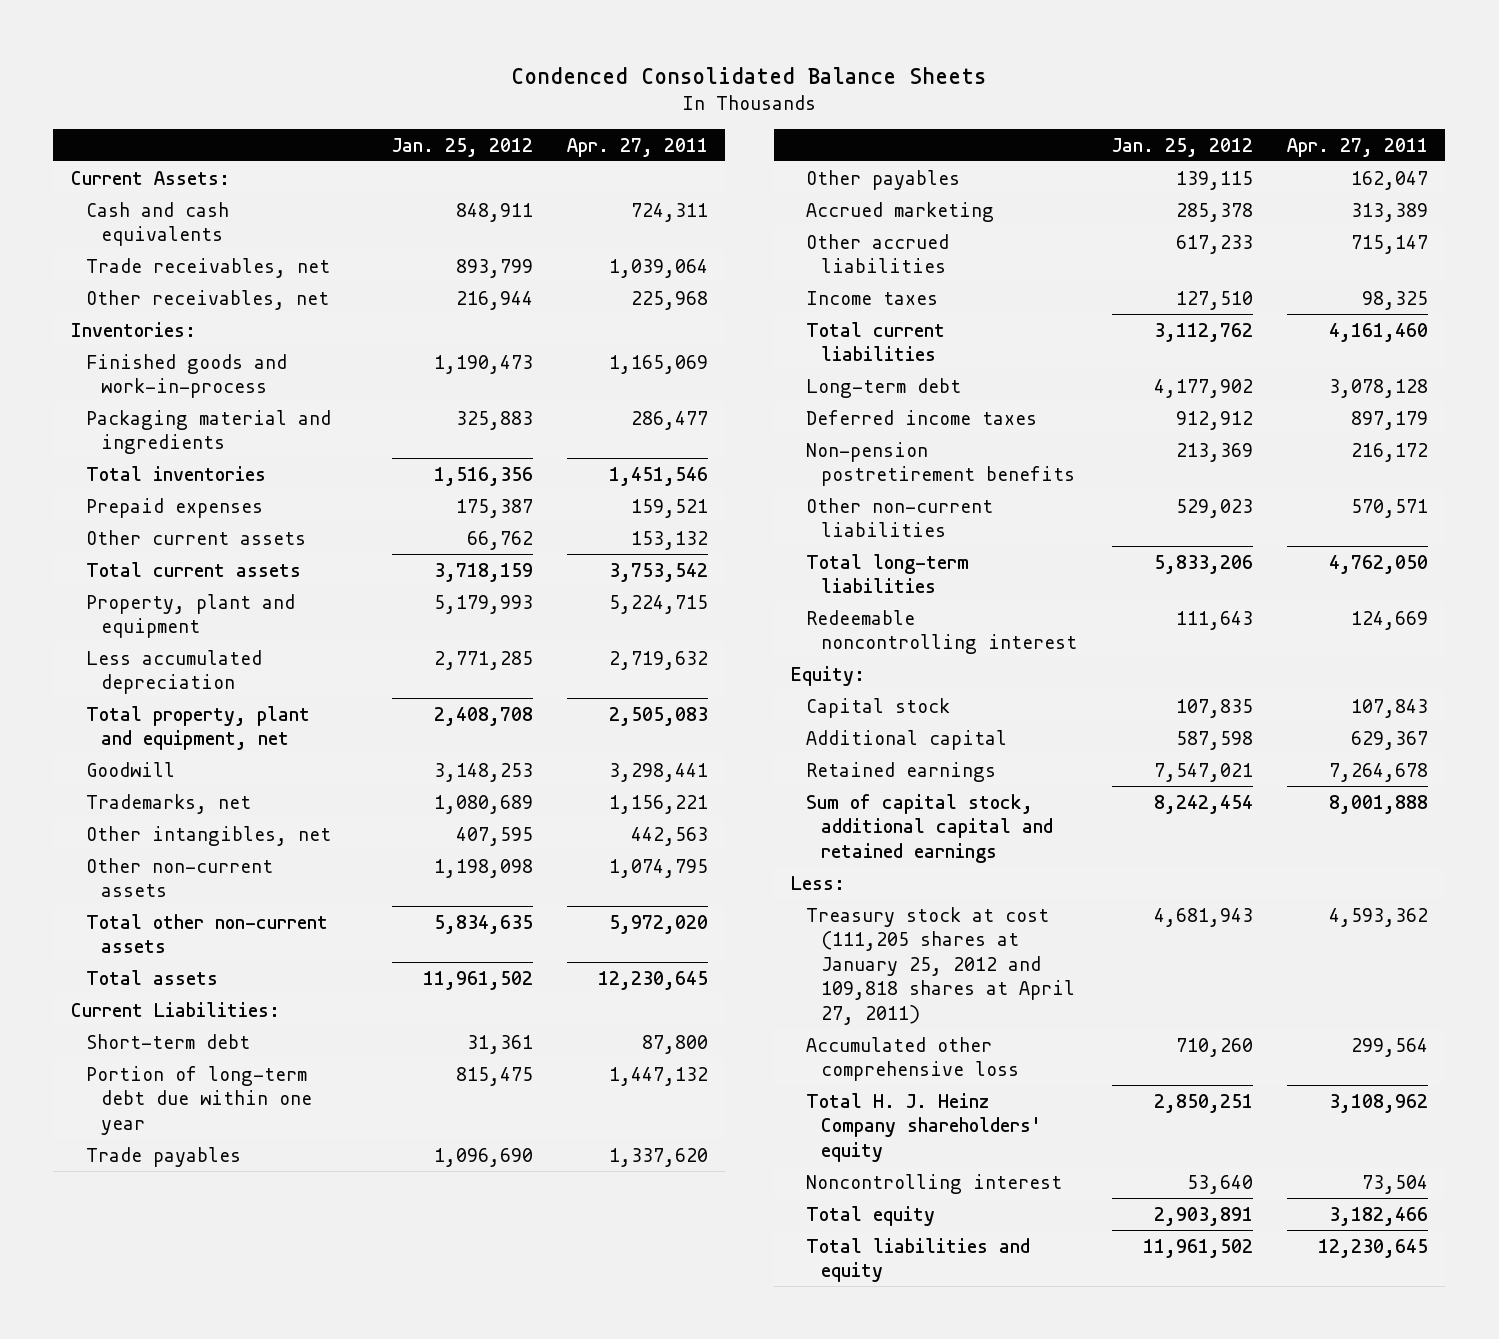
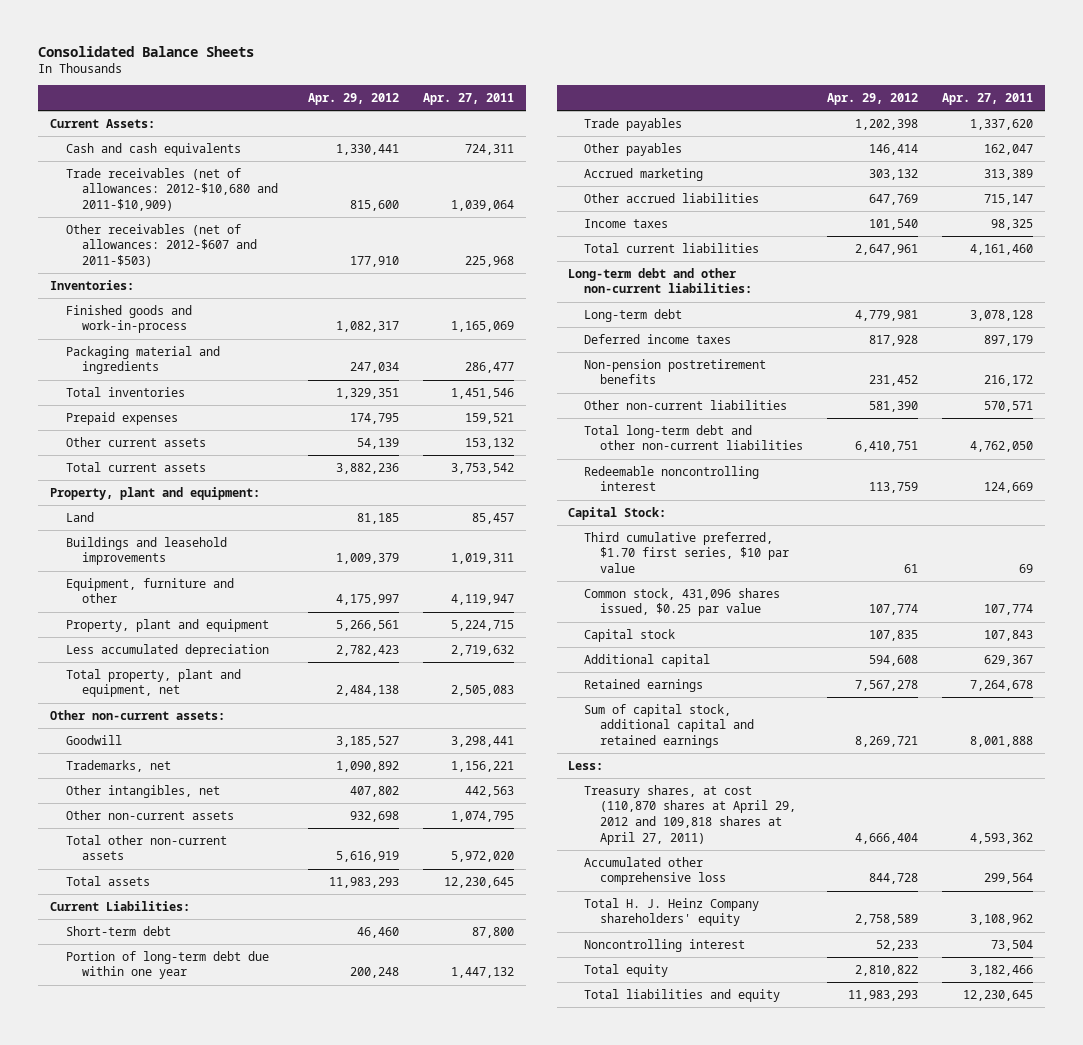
- Condenced Consolidated Balance Sheets
+ Consolidated Balance Sheets
- | Jan. 25, 2012 | Apr. 27, 2011
+ | Apr. 29, 2012 | Apr. 27, 2011
- Trade receivables, net | 893,799 | 1,039,064
- Other receivables, net | 216,944 | 225,968
+ Trade receivables (net of allowances: 2012-$10,680 and 2011-$10,909) | 815,600 | 1,039,064
+ Other receivables (net of allowances: 2012-$607 and 2011-$503) | 177,910 | 225,968
+ Property, plant and equipment:
+ Land | 81,185 | 85,457
+ Buildings and leasehold improvements | 1,009,379 | 1,019,311
+ Equipment, furniture and other | 4,175,997 | 4,119,947
+ Other non-current assets:
+ Long-term debt and other non-current liabilities:
- Total long-term liabilities | 5,833,206 | 4,762,050
+ Total long-term debt and other non-current liabilities | 6,410,751 | 4,762,050
- Equity:
+ Capital Stock:
+ Third cumulative preferred, $1.70 first series, $10 par value | 61 | 69
+ Common stock, 431,096 shares issued, $0.25 par value | 107,774 | 107,774
- Treasury stock at cost (111,205 shares at January 25, 2012 and 109,818 shares at April 27, 2011) | 4,681,943 | 4,593,362
+ Treasury shares, at cost (110,870 shares at April 29, 2012 and 109,818 shares at April 27, 2011) | 4,666,404 | 4,593,362

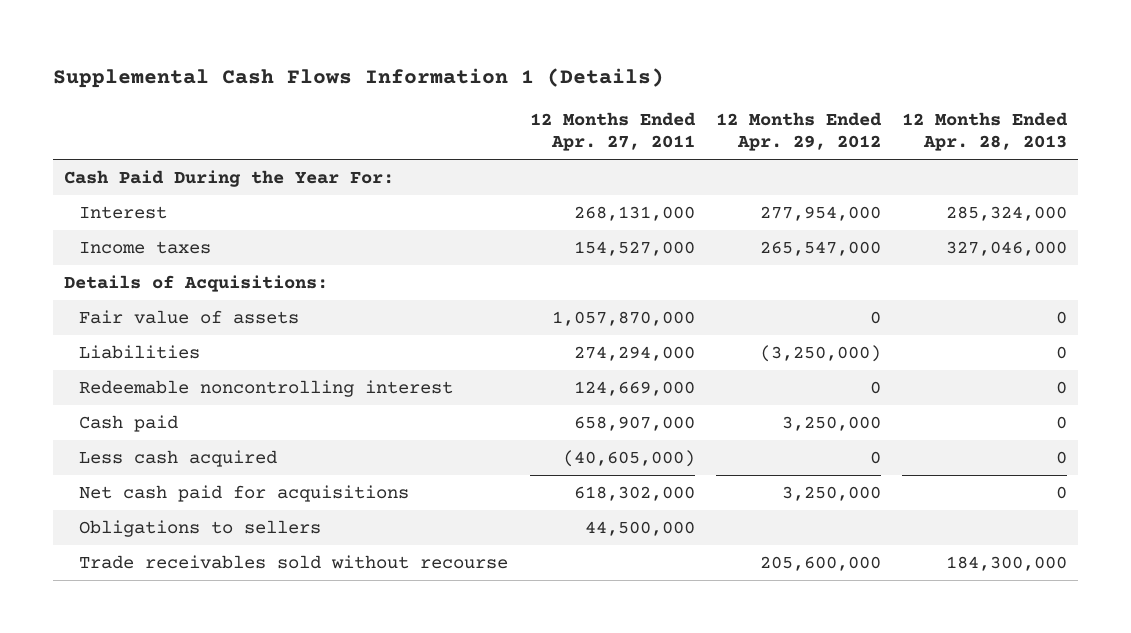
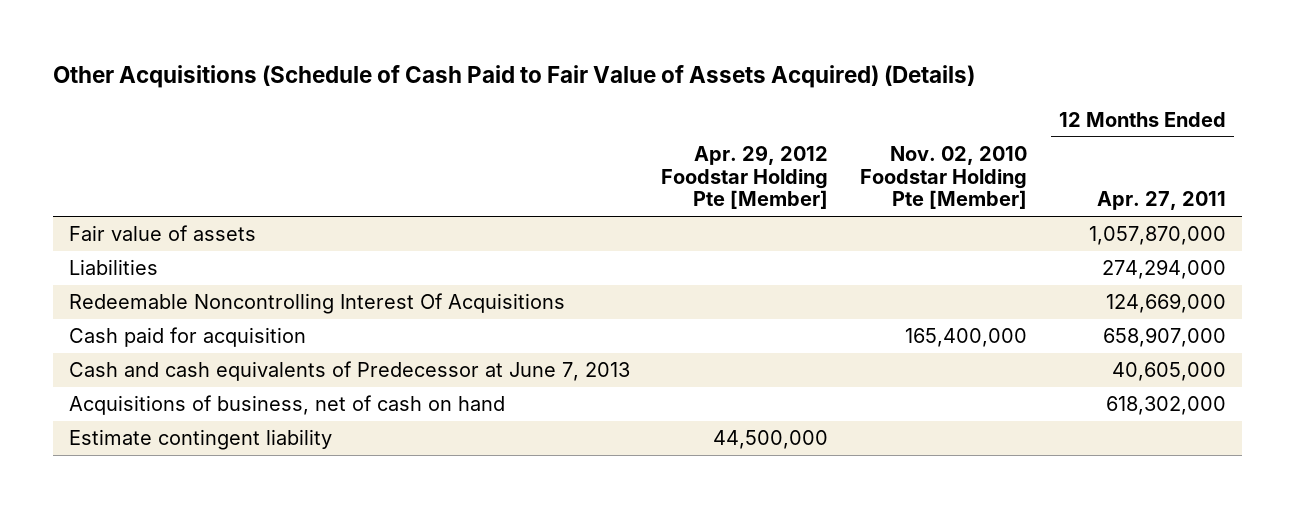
- Supplemental Cash Flows Information 1 (Details)
+ Other Acquisitions (Schedule of Cash Paid to Fair Value of Assets Acquired) (Details)
- | 12 Months Ended Apr. 27, 2011 | 12 Months Ended Apr. 29, 2012 | 12 Months Ended Apr. 28, 2013
+ | Apr. 29, 2012 Foodstar Holding Pte [Member] | Nov. 02, 2010 Foodstar Holding Pte [Member] | 12 Months Ended Apr. 27, 2011
- Cash Paid During the Year For:
- Interest | 268,131,000 | 277,954,000 | 285,324,000
- Income taxes | 154,527,000 | 265,547,000 | 327,046,000
- Details of Acquisitions:
- Redeemable noncontrolling interest | 124,669,000 | 0 | 0
- Cash paid | 658,907,000 | 3,250,000 | 0
- Less cash acquired | (40,605,000) | 0 | 0
- Net cash paid for acquisitions | 618,302,000 | 3,250,000 | 0
- Obligations to sellers | 44,500,000 | |
- Trade receivables sold without recourse | | 205,600,000 | 184,300,000
+ Redeemable Noncontrolling Interest Of Acquisitions | | | 124,669,000
+ Cash paid for acquisition | | 165,400,000 | 658,907,000
+ Cash and cash equivalents of Predecessor at June 7, 2013 | | | 40,605,000
+ Acquisitions of business, net of cash on hand | | | 618,302,000
+ Estimate contingent liability | 44,500,000 | |

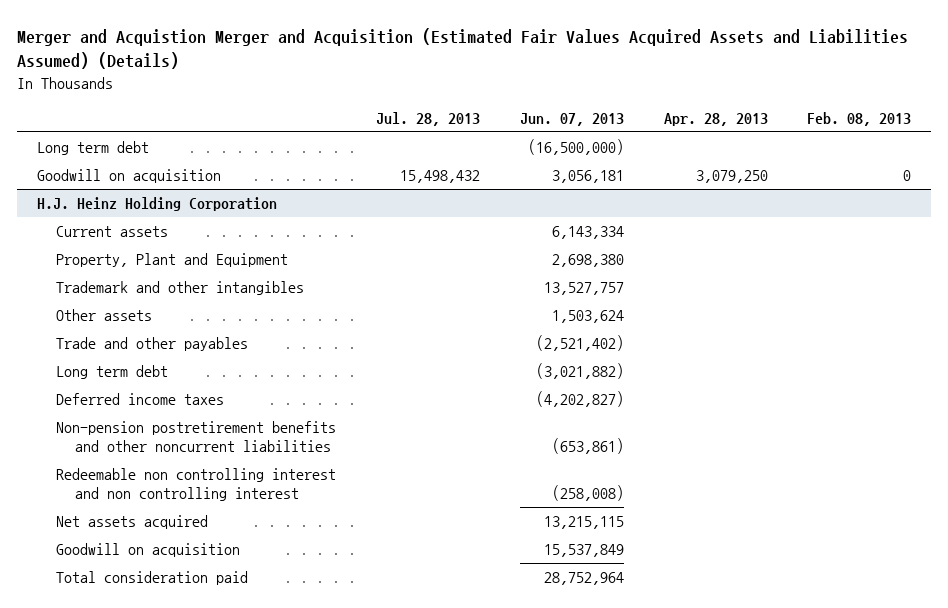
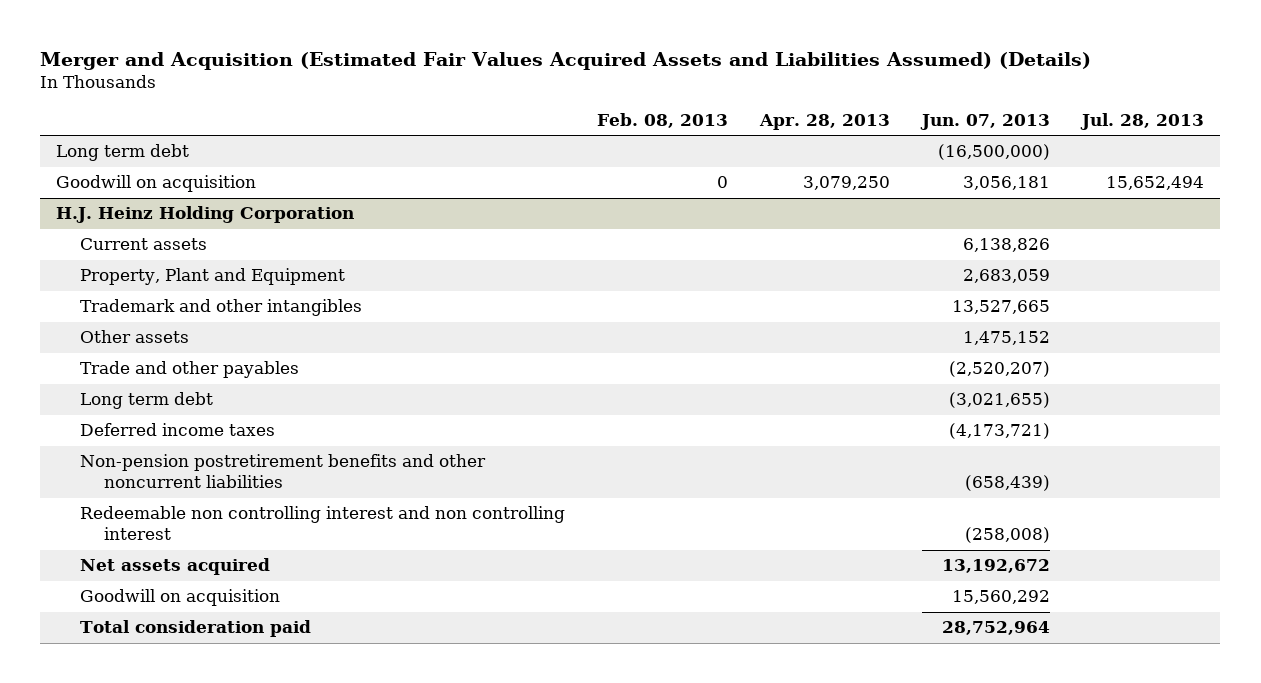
- Merger and Acquistion Merger and Acquisition (Estimated Fair Values Acquired Assets and Liabilities Assumed) (Details)
+ Merger and Acquisition (Estimated Fair Values Acquired Assets and Liabilities Assumed) (Details)
- | Jul. 28, 2013 | Jun. 07, 2013 | Apr. 28, 2013 | Feb. 08, 2013
+ | Feb. 08, 2013 | Apr. 28, 2013 | Jun. 07, 2013 | Jul. 28, 2013
- Goodwill on acquisition | 15,498,432 | 3,056,181 | 3,079,250 | 0
+ Goodwill on acquisition | 0 | 3,079,250 | 3,056,181 | 15,652,494
@ H.J. Heinz Holding Corporation
- Current assets | | 6,143,334 | |
- Property, Plant and Equipment | | 2,698,380 | |
- Trademark and other intangibles | | 13,527,757 | |
- Other assets | | 1,503,624 | |
- Trade and other payables | | (2,521,402) | |
- Long term debt | | (3,021,882) | |
- Deferred income taxes | | (4,202,827) | |
- Non-pension postretirement benefits and other noncurrent liabilities | | (653,861) | |
+ Current assets | | | 6,138,826 |
+ Property, Plant and Equipment | | | 2,683,059 |
+ Trademark and other intangibles | | | 13,527,665 |
+ Other assets | | | 1,475,152 |
+ Trade and other payables | | | (2,520,207) |
+ Long term debt | | | (3,021,655) |
+ Deferred income taxes | | | (4,173,721) |
+ Non-pension postretirement benefits and other noncurrent liabilities | | | (658,439) |
- Net assets acquired | | 13,215,115 | |
- Goodwill on acquisition | | 15,537,849 | |
+ Net assets acquired | | | 13,192,672 |
+ Goodwill on acquisition | | | 15,560,292 |

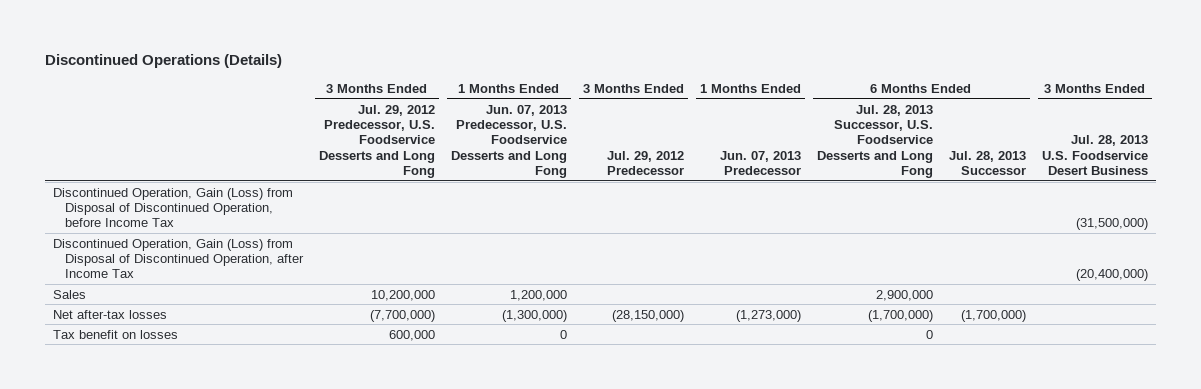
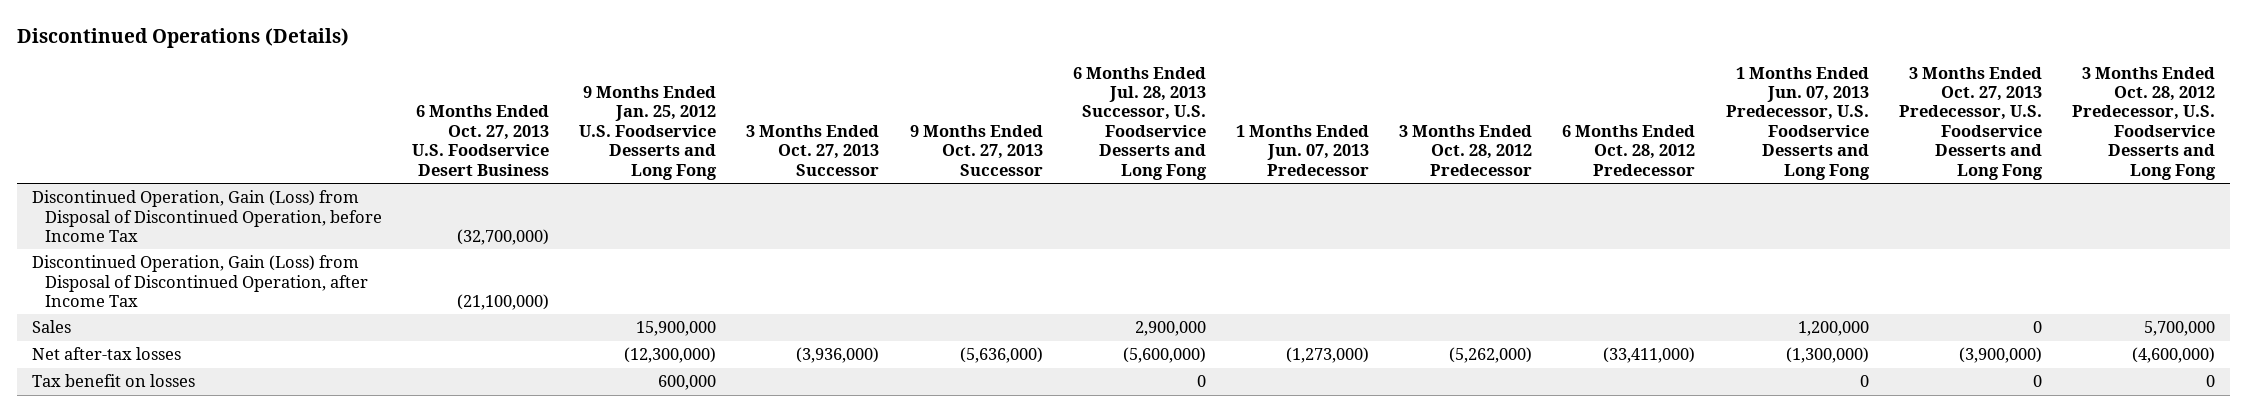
- | 3 Months Ended Jul. 29, 2012 Predecessor, U.S. Foodservice Desserts and Long Fong | 1 Months Ended Jun. 07, 2013 Predecessor, U.S. Foodservice Desserts and Long Fong | 3 Months Ended Jul. 29, 2012 Predecessor | 1 Months Ended Jun. 07, 2013 Predecessor | 6 Months Ended Jul. 28, 2013 Successor, U.S. Foodservice Desserts and Long Fong | 6 Months Ended Jul. 28, 2013 Successor | 3 Months Ended Jul. 28, 2013 U.S. Foodservice Desert Business
+ | 6 Months Ended Oct. 27, 2013 U.S. Foodservice Desert Business | 9 Months Ended Jan. 25, 2012 U.S. Foodservice Desserts and Long Fong | 3 Months Ended Oct. 27, 2013 Successor | 9 Months Ended Oct. 27, 2013 Successor | 6 Months Ended Jul. 28, 2013 Successor, U.S. Foodservice Desserts and Long Fong | 1 Months Ended Jun. 07, 2013 Predecessor | 3 Months Ended Oct. 28, 2012 Predecessor | 6 Months Ended Oct. 28, 2012 Predecessor | 1 Months Ended Jun. 07, 2013 Predecessor, U.S. Foodservice Desserts and Long Fong | 3 Months Ended Oct. 27, 2013 Predecessor, U.S. Foodservice Desserts and Long Fong | 3 Months Ended Oct. 28, 2012 Predecessor, U.S. Foodservice Desserts and Long Fong
- Net after-tax losses | (7,700,000) | (1,300,000) | (28,150,000) | (1,273,000) | (1,700,000) | (1,700,000) |
+ Net after-tax losses | | (12,300,000) | (3,936,000) | (5,636,000) | (5,600,000) | (1,273,000) | (5,262,000) | (33,411,000) | (1,300,000) | (3,900,000) | (4,600,000)

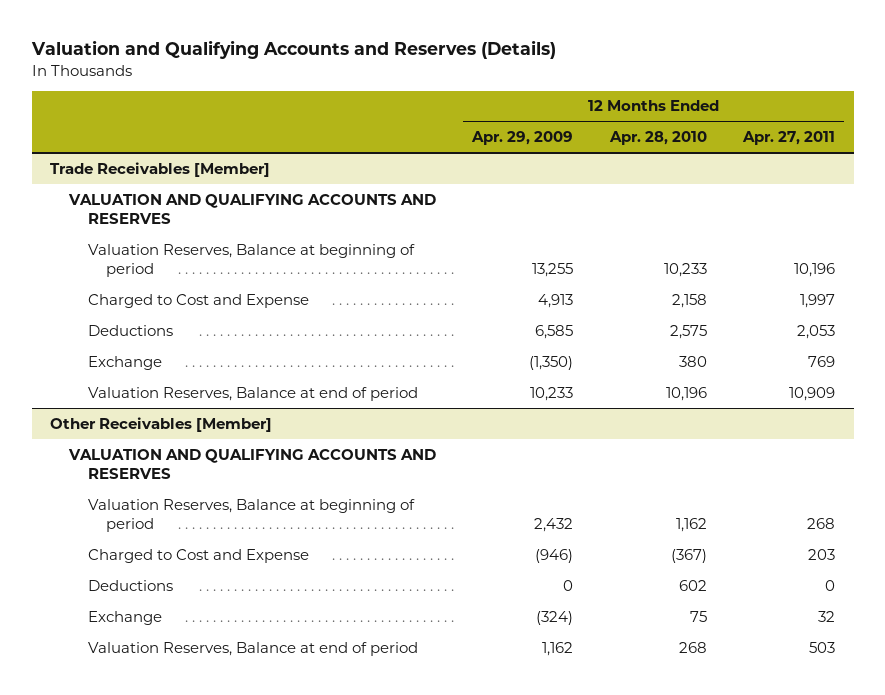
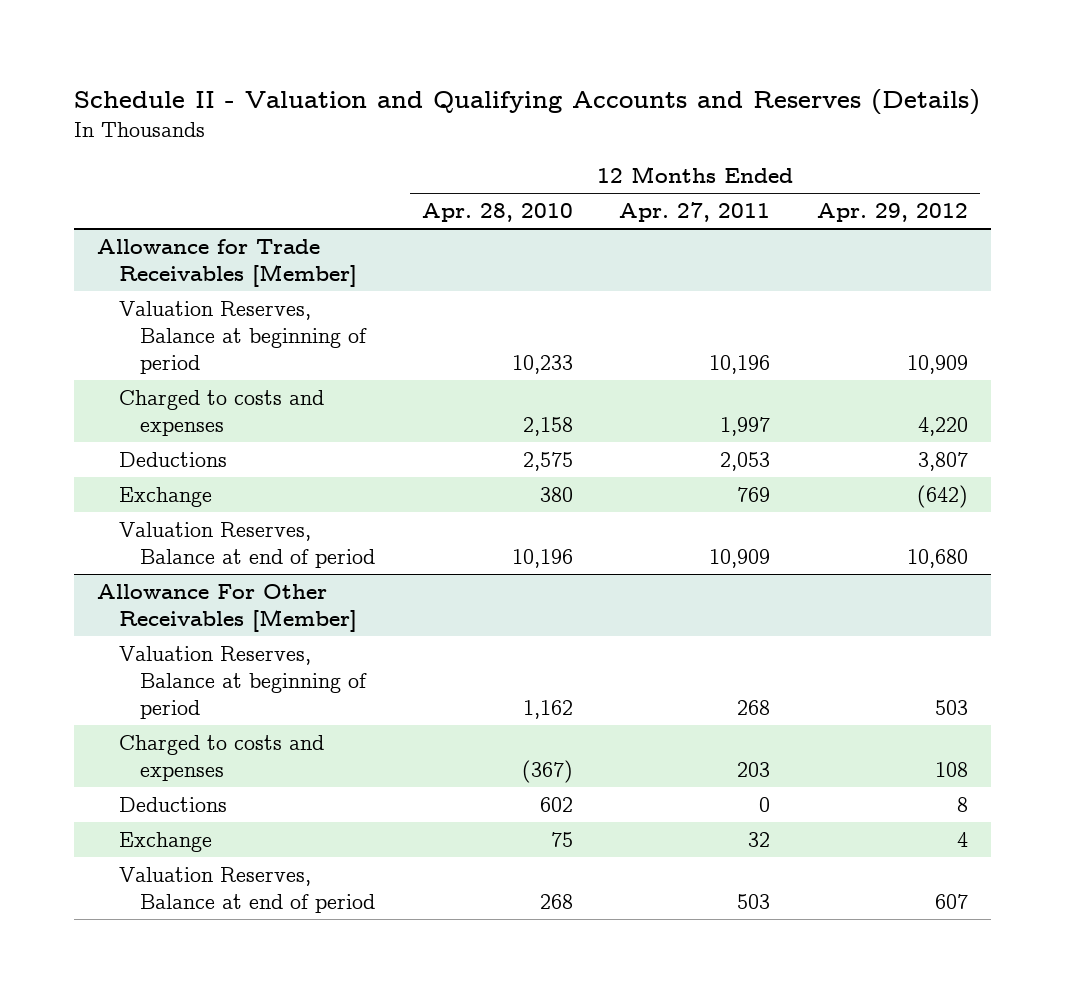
- Valuation and Qualifying Accounts and Reserves (Details)
+ Schedule II - Valuation and Qualifying Accounts and Reserves (Details)
- | 12 Months Ended Apr. 29, 2009 | 12 Months Ended Apr. 28, 2010 | 12 Months Ended Apr. 27, 2011
+ | 12 Months Ended Apr. 28, 2010 | 12 Months Ended Apr. 27, 2011 | 12 Months Ended Apr. 29, 2012
- Trade Receivables [Member]
- VALUATION AND QUALIFYING ACCOUNTS AND RESERVES
+ Allowance for Trade Receivables [Member]
- Charged to Cost and Expense | 4,913 | 2,158 | 1,997
+ Charged to costs and expenses | 2,158 | 1,997 | 4,220
- Other Receivables [Member]
- VALUATION AND QUALIFYING ACCOUNTS AND RESERVES
+ Allowance For Other Receivables [Member]
- Charged to Cost and Expense | (946) | (367) | 203
+ Charged to costs and expenses | (367) | 203 | 108

